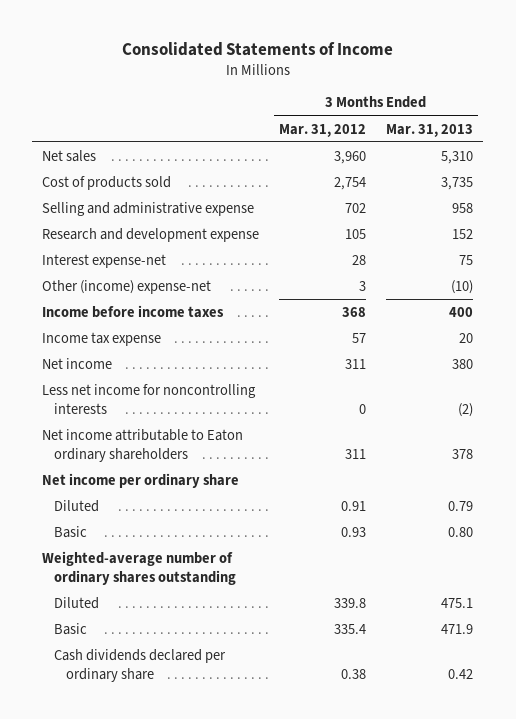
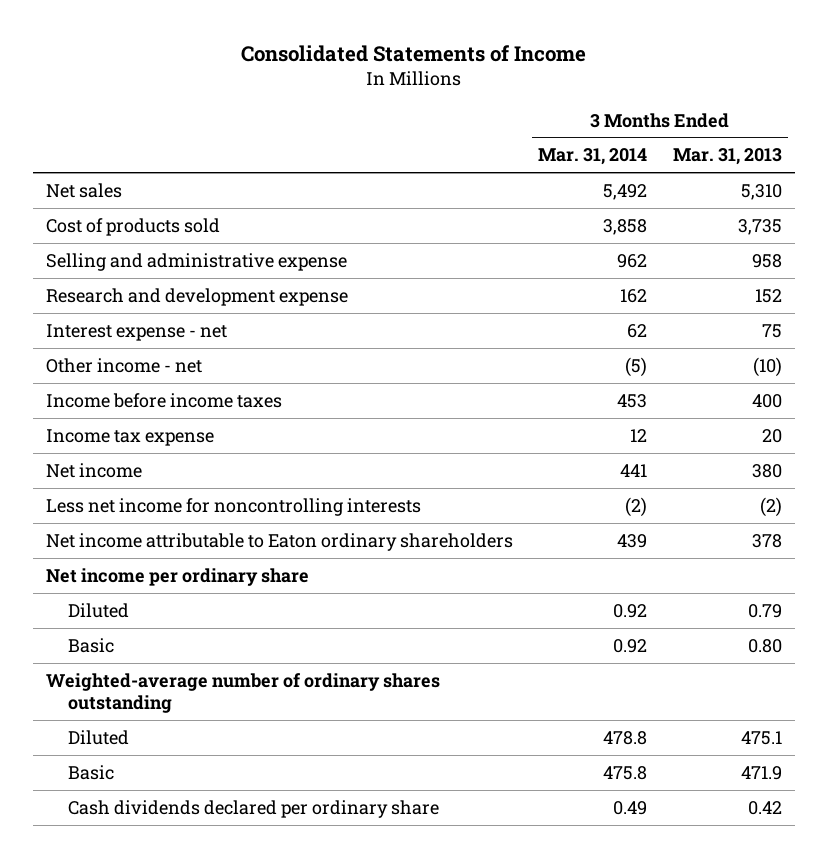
- | 3 Months Ended Mar. 31, 2012 | 3 Months Ended Mar. 31, 2013
+ | 3 Months Ended Mar. 31, 2014 | 3 Months Ended Mar. 31, 2013
- Interest expense-net | 28 | 75
- Other (income) expense-net | 3 | (10)
+ Interest expense - net | 62 | 75
+ Other income - net | (5) | (10)

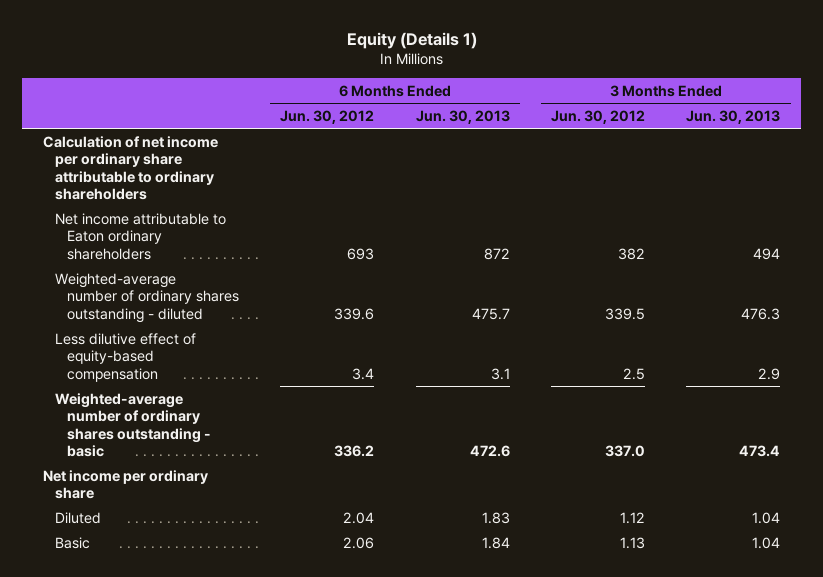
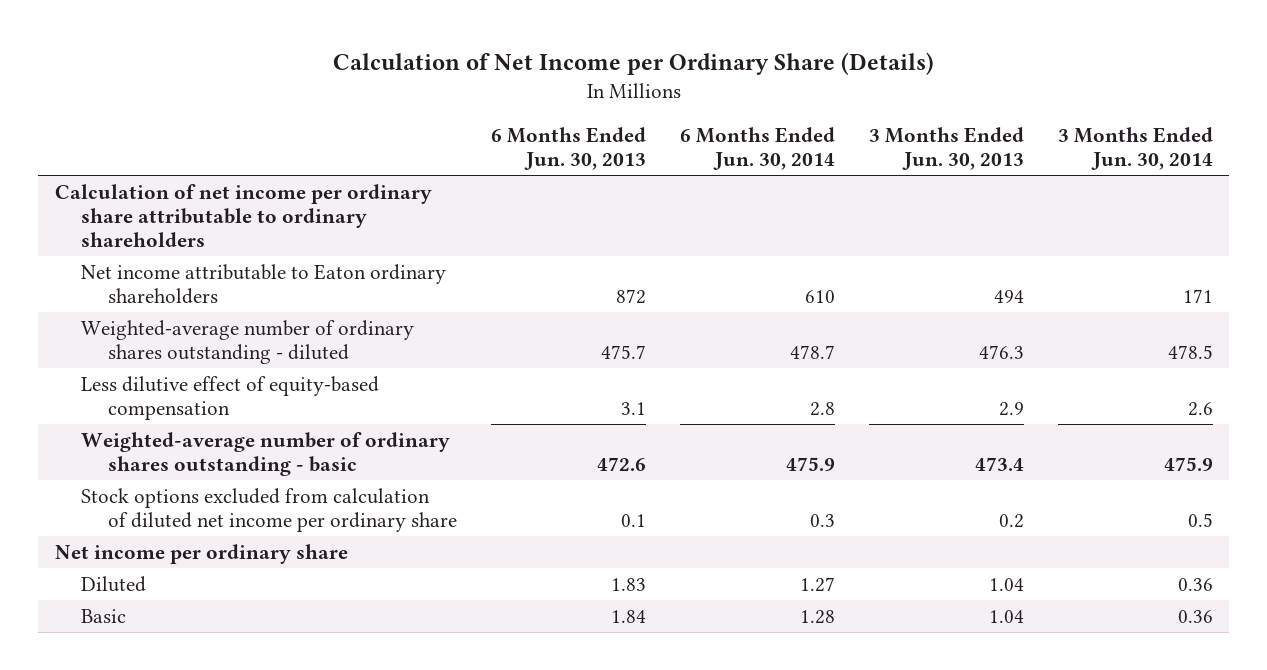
- Equity (Details 1)
+ Calculation of Net Income per Ordinary Share (Details)
- | 6 Months Ended Jun. 30, 2012 | 6 Months Ended Jun. 30, 2013 | 3 Months Ended Jun. 30, 2012 | 3 Months Ended Jun. 30, 2013
+ | 6 Months Ended Jun. 30, 2013 | 6 Months Ended Jun. 30, 2014 | 3 Months Ended Jun. 30, 2013 | 3 Months Ended Jun. 30, 2014
+ Stock options excluded from calculation of diluted net income per ordinary share | 0.1 | 0.3 | 0.2 | 0.5

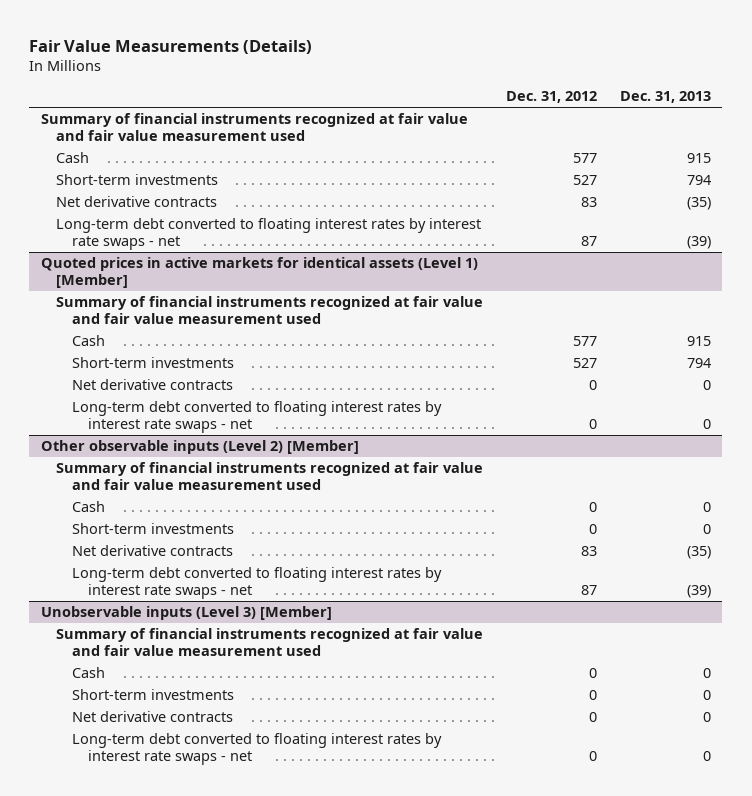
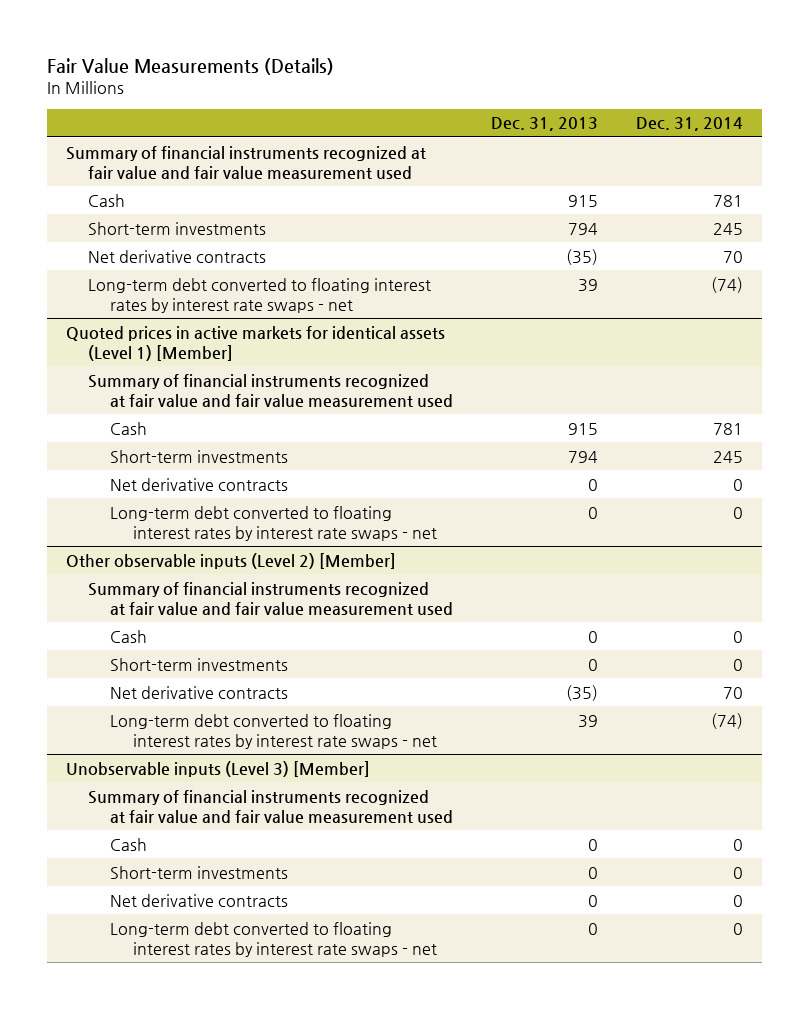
- | Dec. 31, 2012 | Dec. 31, 2013
+ | Dec. 31, 2013 | Dec. 31, 2014
- Long-term debt converted to floating interest rates by interest rate swaps - net | 87 | (39)
+ Long-term debt converted to floating interest rates by interest rate swaps - net | 39 | (74)
@ Other observable inputs (Level 2) [Member]
- Long-term debt converted to floating interest rates by interest rate swaps - net | 87 | (39)
+ Long-term debt converted to floating interest rates by interest rate swaps - net | 39 | (74)

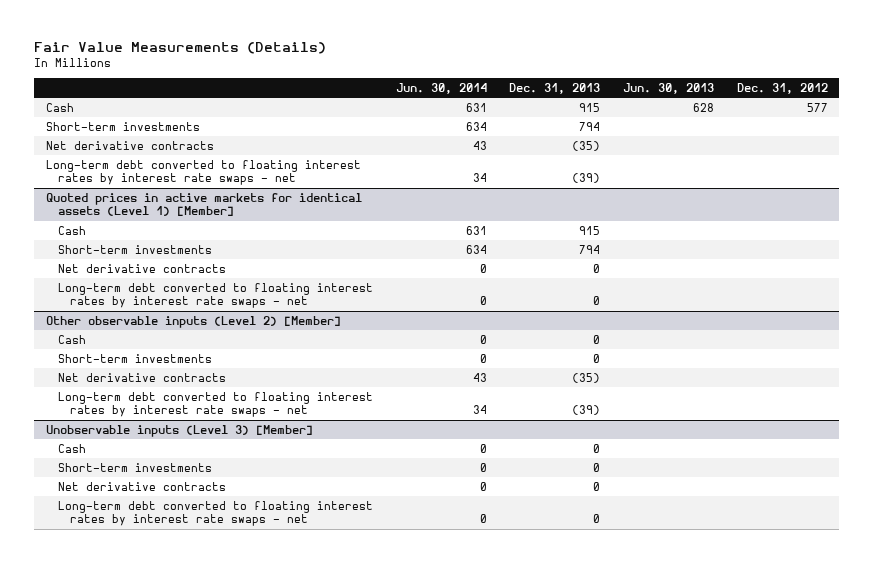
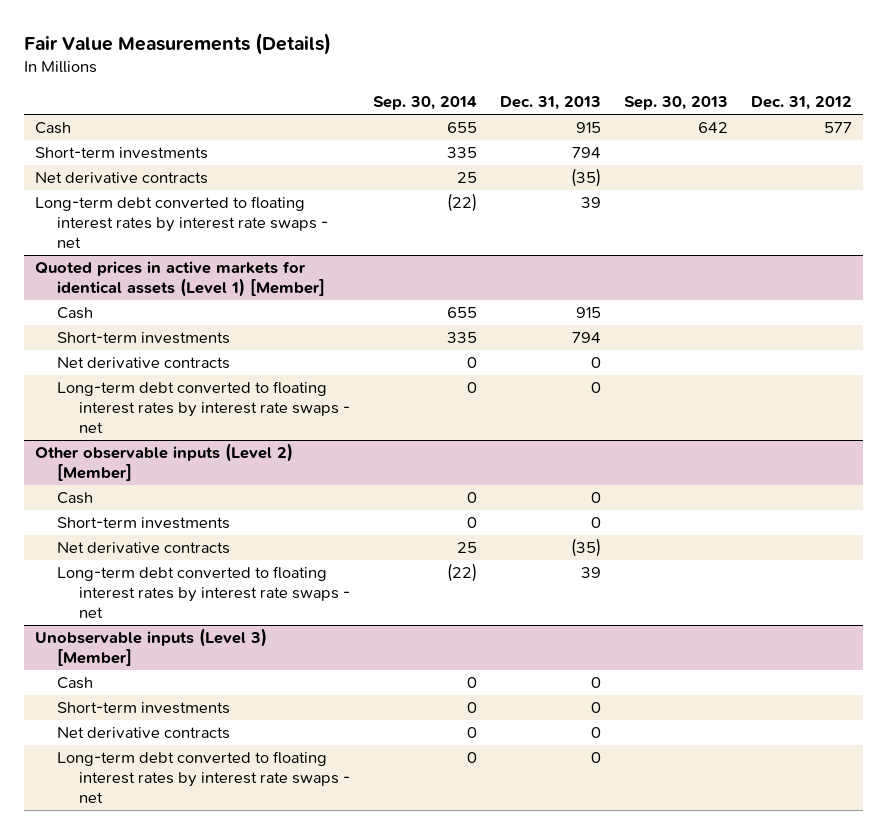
- | Jun. 30, 2014 | Dec. 31, 2013 | Jun. 30, 2013 | Dec. 31, 2012
+ | Sep. 30, 2014 | Dec. 31, 2013 | Sep. 30, 2013 | Dec. 31, 2012
- Long-term debt converted to floating interest rates by interest rate swaps - net | 34 | (39) | |
+ Long-term debt converted to floating interest rates by interest rate swaps - net | (22) | 39 | |
@ Other observable inputs (Level 2) [Member]
- Long-term debt converted to floating interest rates by interest rate swaps - net | 34 | (39) | |
+ Long-term debt converted to floating interest rates by interest rate swaps - net | (22) | 39 | |

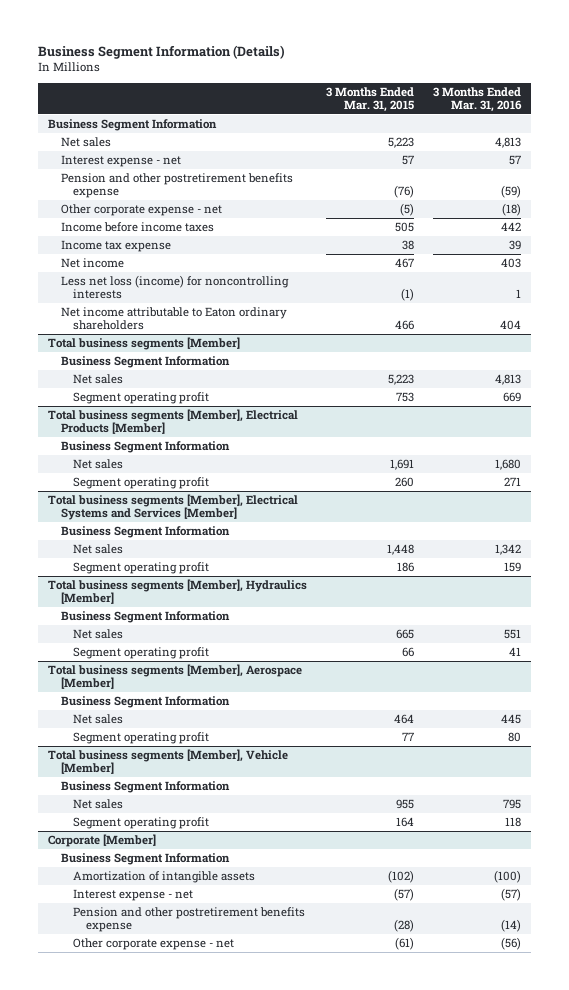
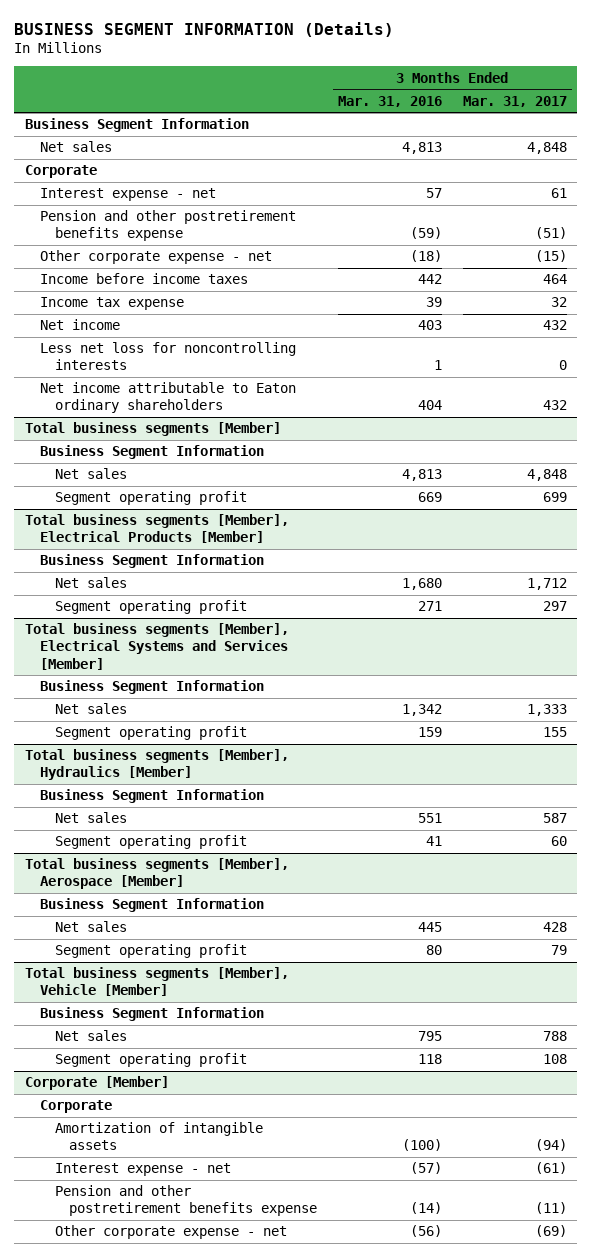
- Business Segment Information (Details)
+ BUSINESS SEGMENT INFORMATION (Details)
- | 3 Months Ended Mar. 31, 2015 | 3 Months Ended Mar. 31, 2016
+ | 3 Months Ended Mar. 31, 2016 | 3 Months Ended Mar. 31, 2017
+ Corporate
- Less net loss (income) for noncontrolling interests | (1) | 1
+ Less net loss for noncontrolling interests | 1 | 0
@ Corporate [Member]
- Business Segment Information
+ Corporate

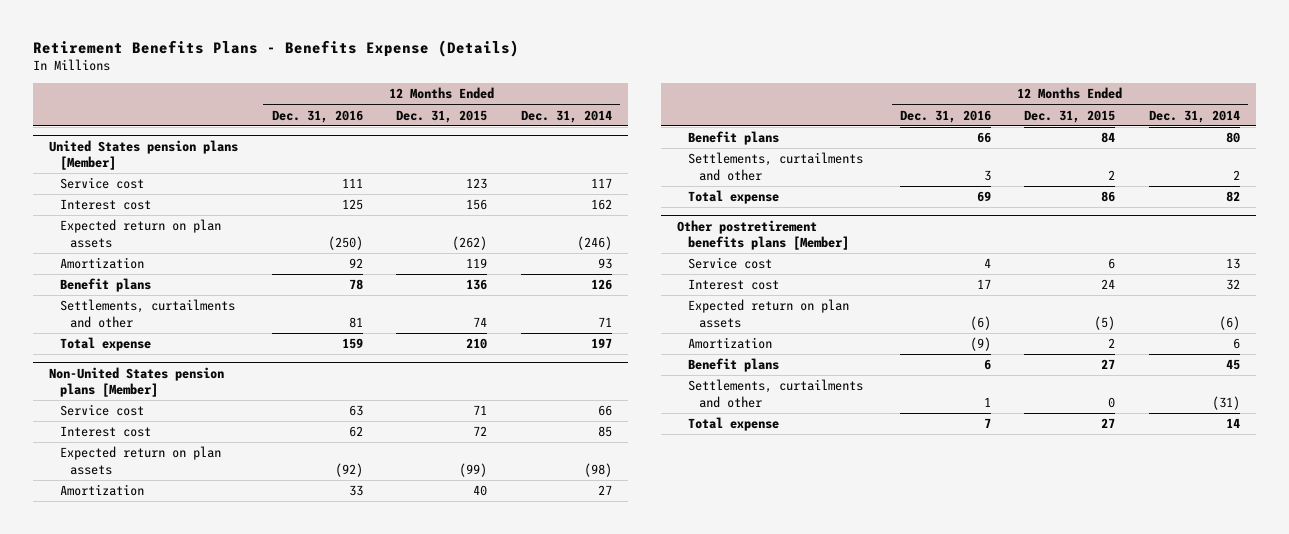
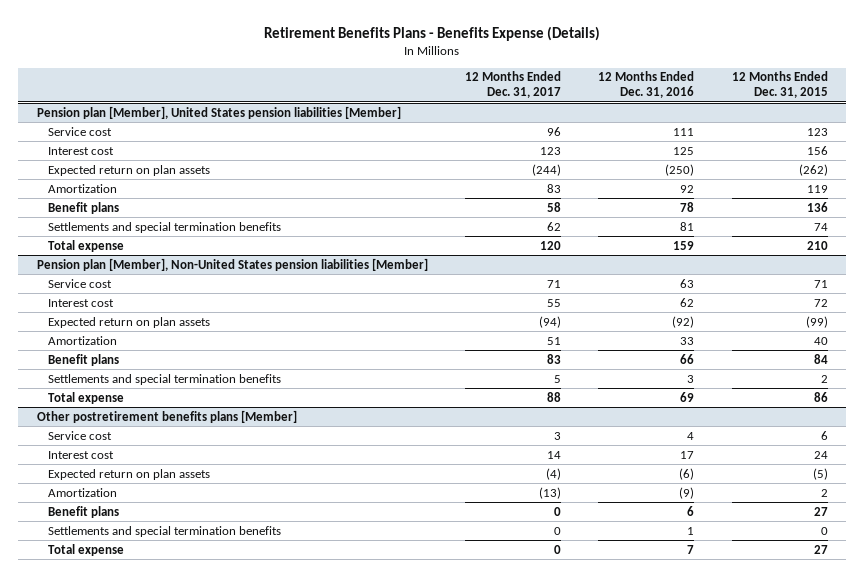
- | 12 Months Ended Dec. 31, 2016 | 12 Months Ended Dec. 31, 2015 | 12 Months Ended Dec. 31, 2014
+ | 12 Months Ended Dec. 31, 2017 | 12 Months Ended Dec. 31, 2016 | 12 Months Ended Dec. 31, 2015
- United States pension plans [Member]
+ Pension plan [Member], United States pension liabilities [Member]
- Settlements, curtailments and other | 81 | 74 | 71
+ Settlements and special termination benefits | 62 | 81 | 74
- Non-United States pension plans [Member]
+ Pension plan [Member], Non-United States pension liabilities [Member]
- Settlements, curtailments and other | 3 | 2 | 2
+ Settlements and special termination benefits | 5 | 3 | 2
@ Other postretirement benefits plans [Member]
- Settlements, curtailments and other | 1 | 0 | (31)
+ Settlements and special termination benefits | 0 | 1 | 0

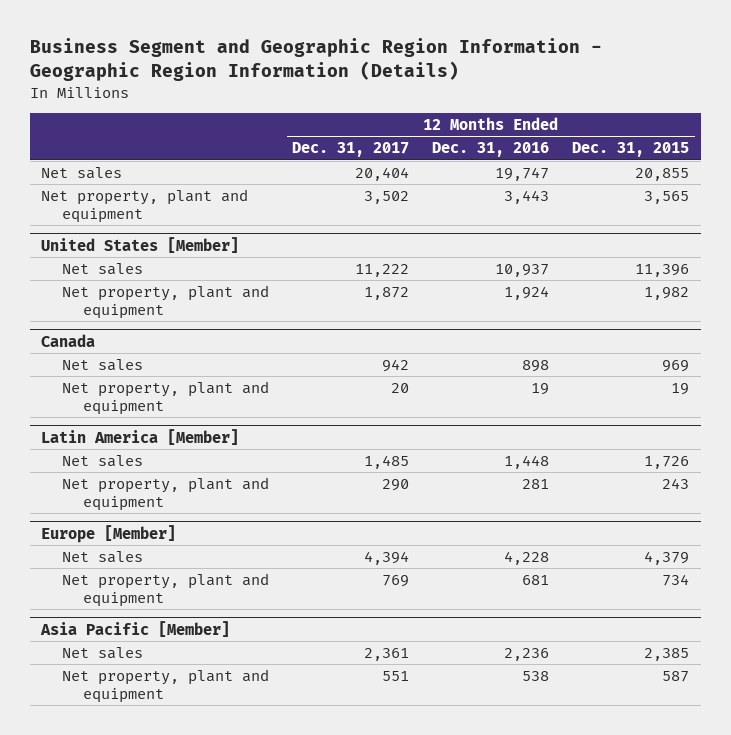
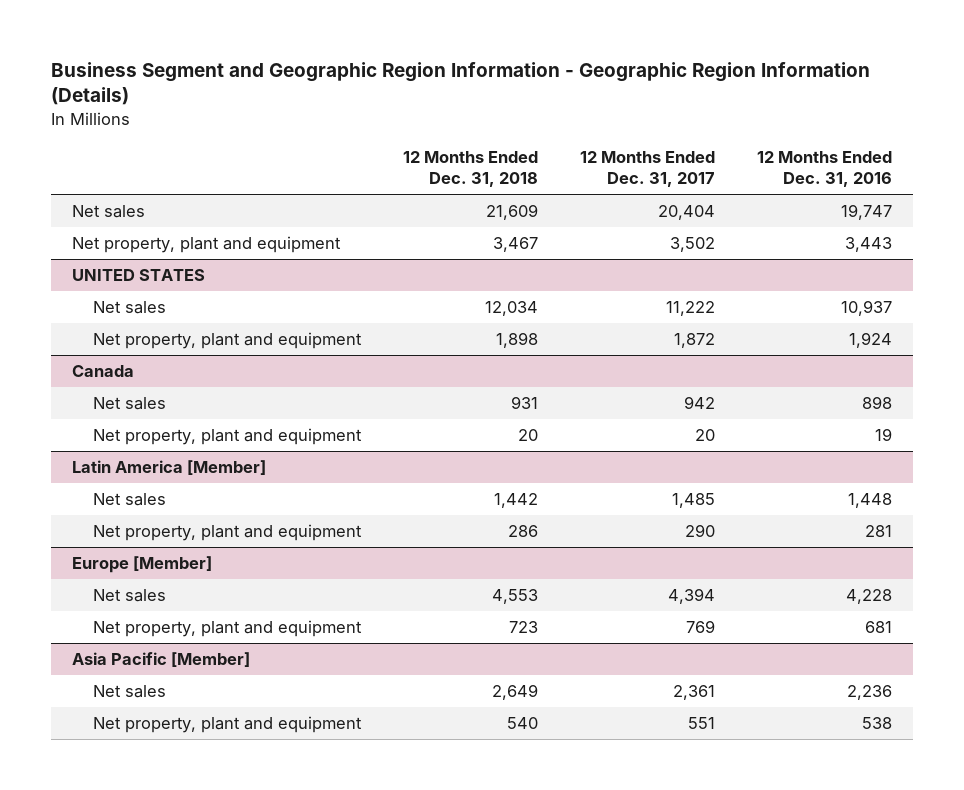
- | 12 Months Ended Dec. 31, 2017 | 12 Months Ended Dec. 31, 2016 | 12 Months Ended Dec. 31, 2015
+ | 12 Months Ended Dec. 31, 2018 | 12 Months Ended Dec. 31, 2017 | 12 Months Ended Dec. 31, 2016
- United States [Member]
+ UNITED STATES

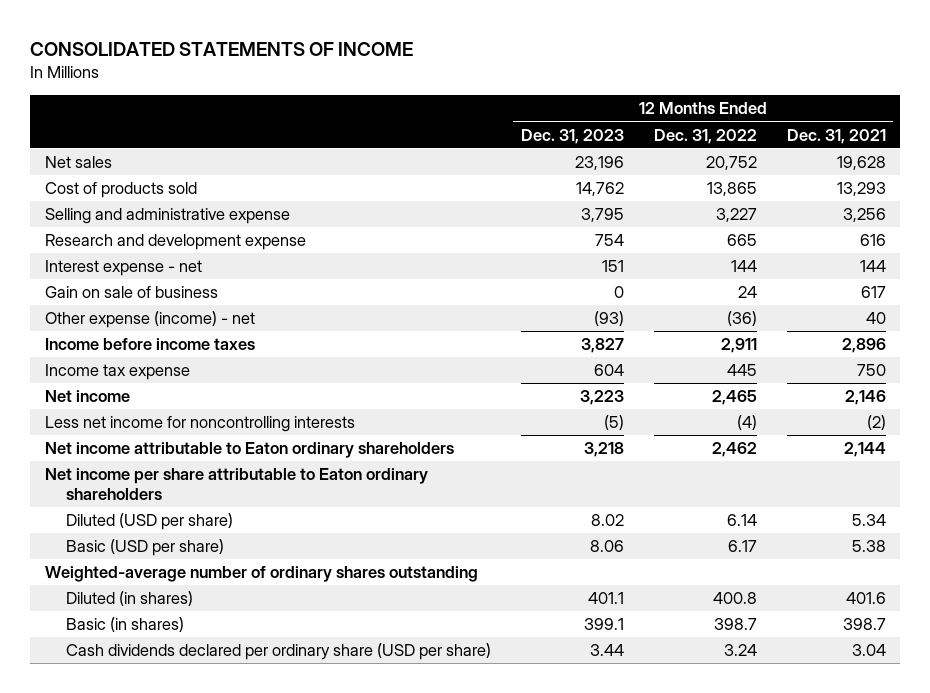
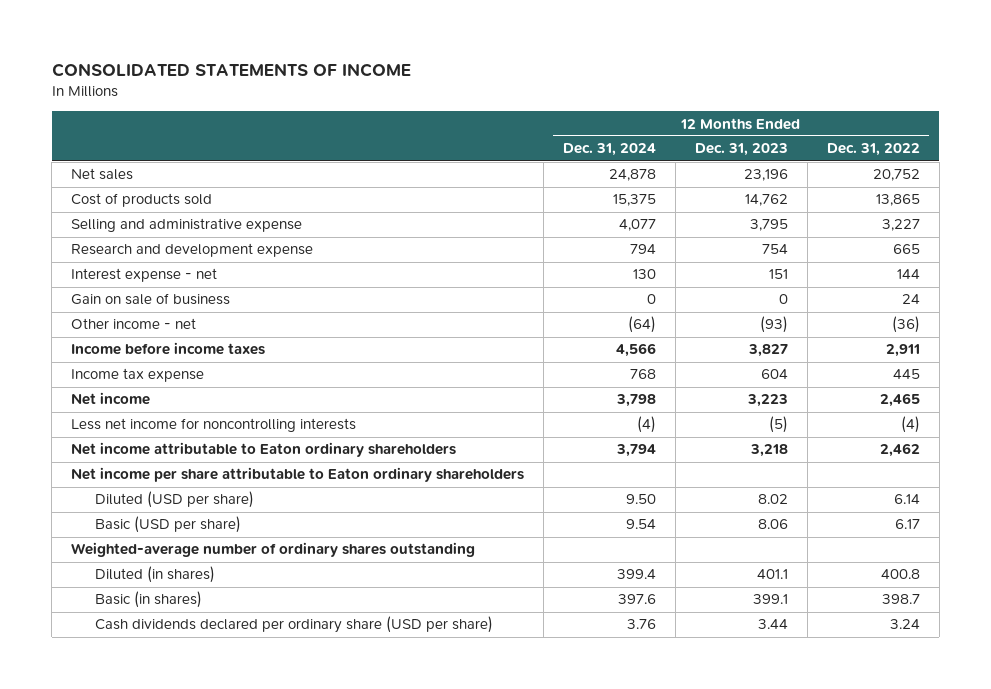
- | 12 Months Ended Dec. 31, 2023 | 12 Months Ended Dec. 31, 2022 | 12 Months Ended Dec. 31, 2021
+ | 12 Months Ended Dec. 31, 2024 | 12 Months Ended Dec. 31, 2023 | 12 Months Ended Dec. 31, 2022
- Other expense (income) - net | (93) | (36) | 40
+ Other income - net | (64) | (93) | (36)

